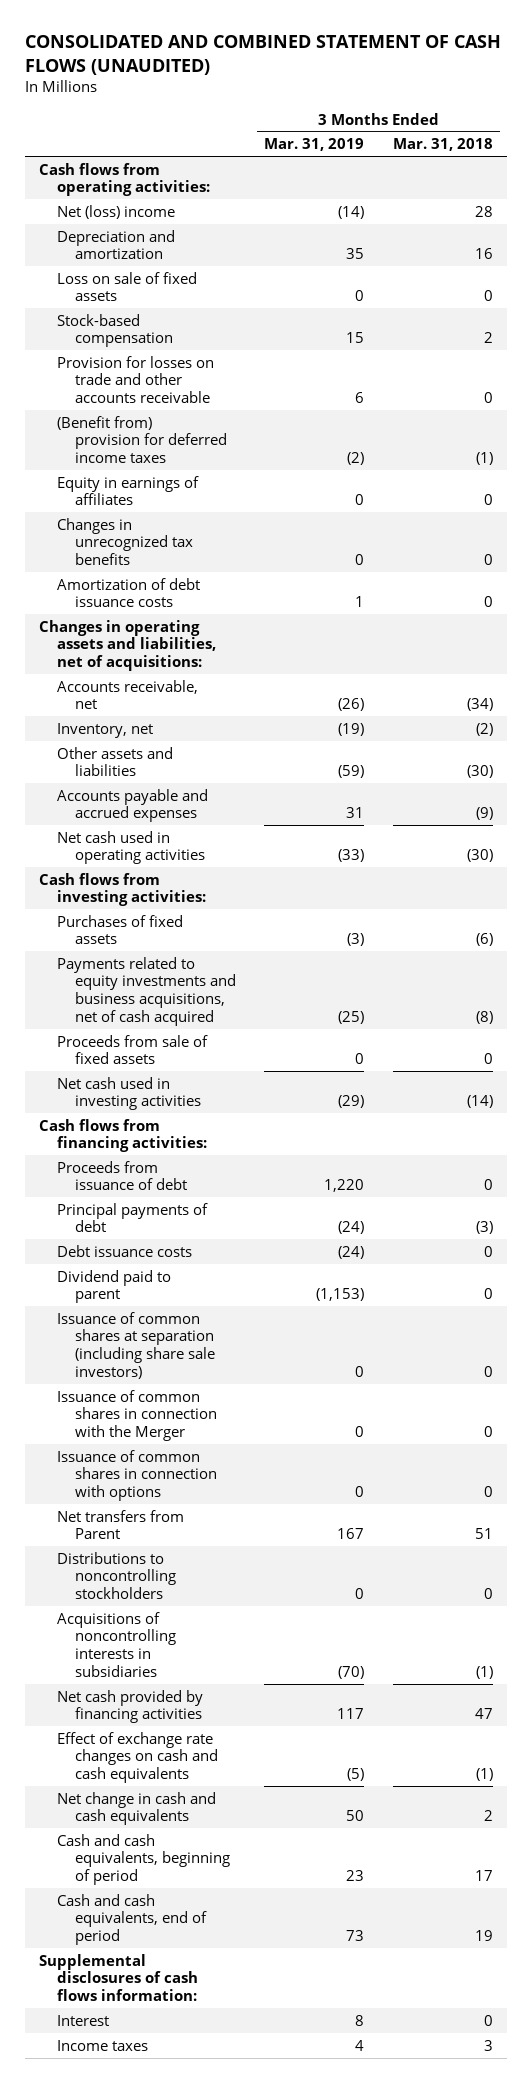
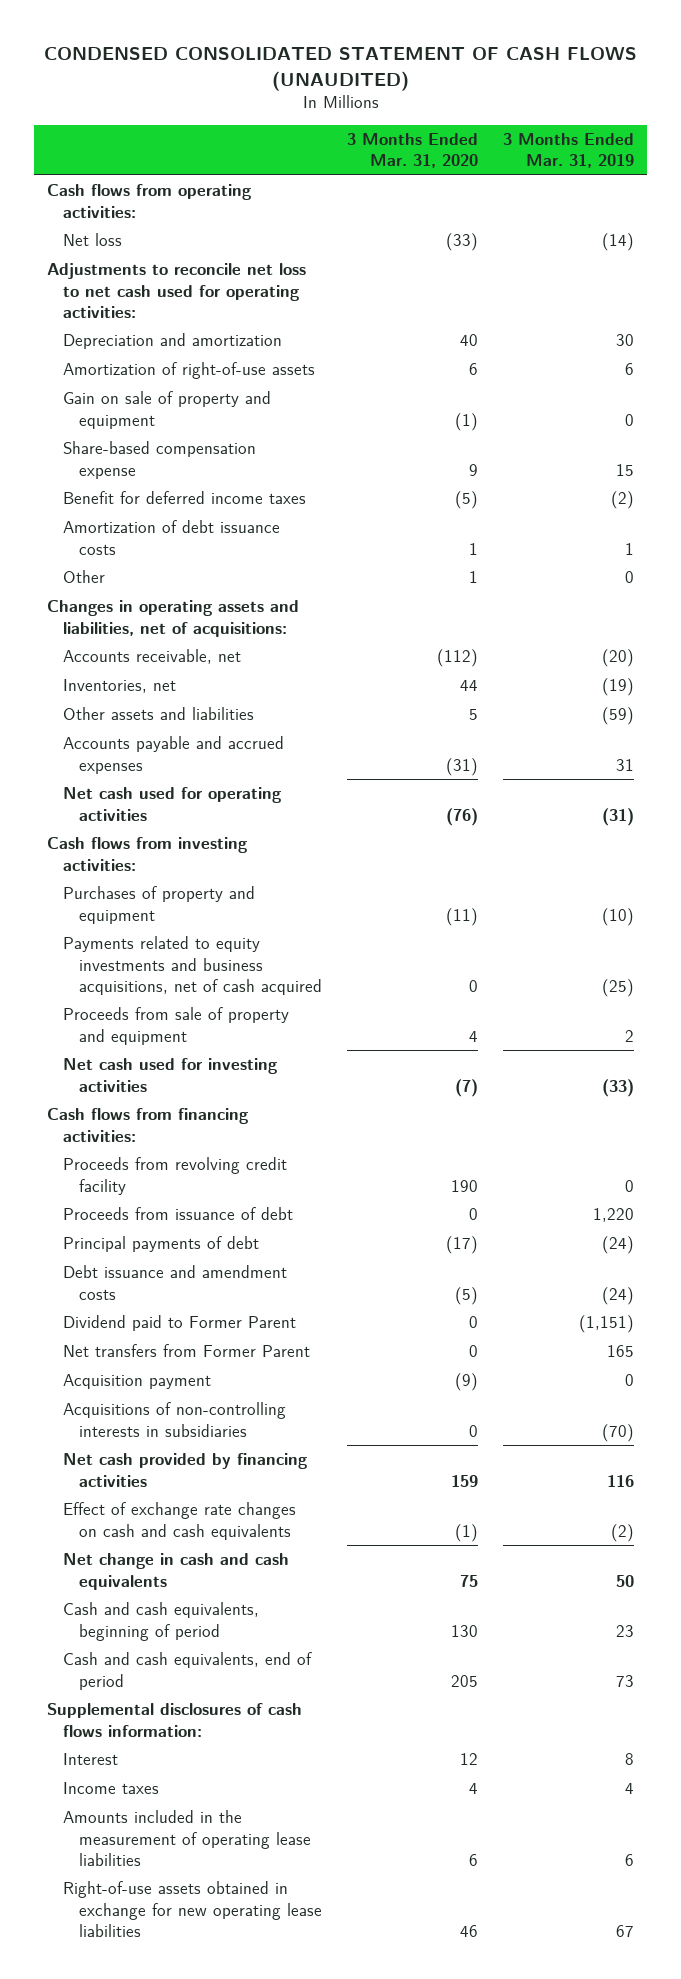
- CONSOLIDATED AND COMBINED STATEMENT OF CASH FLOWS (UNAUDITED)
+ CONDENSED CONSOLIDATED STATEMENT OF CASH FLOWS (UNAUDITED)
- | 3 Months Ended Mar. 31, 2019 | 3 Months Ended Mar. 31, 2018
+ | 3 Months Ended Mar. 31, 2020 | 3 Months Ended Mar. 31, 2019
- Net (loss) income | (14) | 28
- Depreciation and amortization | 35 | 16
- Loss on sale of fixed assets | 0 | 0
- Stock-based compensation | 15 | 2
- Provision for losses on trade and other accounts receivable | 6 | 0
- (Benefit from) provision for deferred income taxes | (2) | (1)
- Equity in earnings of affiliates | 0 | 0
- Changes in unrecognized tax benefits | 0 | 0
+ Net loss | (33) | (14)
+ Adjustments to reconcile net loss to net cash used for operating activities:
+ Depreciation and amortization | 40 | 30
+ Amortization of right-of-use assets | 6 | 6
+ Gain on sale of property and equipment | (1) | 0
+ Share-based compensation expense | 9 | 15
+ Benefit for deferred income taxes | (5) | (2)
+ Other | 1 | 0
- Accounts receivable, net | (26) | (34)
- Inventory, net | (19) | (2)
+ Accounts receivable, net | (112) | (20)
+ Inventories, net | 44 | (19)
- Net cash used in operating activities | (33) | (30)
+ Net cash used for operating activities | (76) | (31)
- Purchases of fixed assets | (3) | (6)
+ Purchases of property and equipment | (11) | (10)
- Proceeds from sale of fixed assets | 0 | 0
- Net cash used in investing activities | (29) | (14)
+ Proceeds from sale of property and equipment | 4 | 2
+ Net cash used for investing activities | (7) | (33)
+ Proceeds from revolving credit facility | 190 | 0
- Debt issuance costs | (24) | 0
- Dividend paid to parent | (1,153) | 0
- Issuance of common shares at separation (including share sale investors) | 0 | 0
- Issuance of common shares in connection with the Merger | 0 | 0
- Issuance of common shares in connection with options | 0 | 0
- Net transfers from Parent | 167 | 51
- Distributions to noncontrolling stockholders | 0 | 0
- Acquisitions of noncontrolling interests in subsidiaries | (70) | (1)
- Net cash provided by financing activities | 117 | 47
- Effect of exchange rate changes on cash and cash equivalents | (5) | (1)
+ Debt issuance and amendment costs | (5) | (24)
+ Dividend paid to Former Parent | 0 | (1,151)
+ Net transfers from Former Parent | 0 | 165
+ Acquisition payment | (9) | 0
+ Acquisitions of non-controlling interests in subsidiaries | 0 | (70)
+ Net cash provided by financing activities | 159 | 116
+ Effect of exchange rate changes on cash and cash equivalents | (1) | (2)
+ Amounts included in the measurement of operating lease liabilities | 6 | 6
+ Right-of-use assets obtained in exchange for new operating lease liabilities | 46 | 67

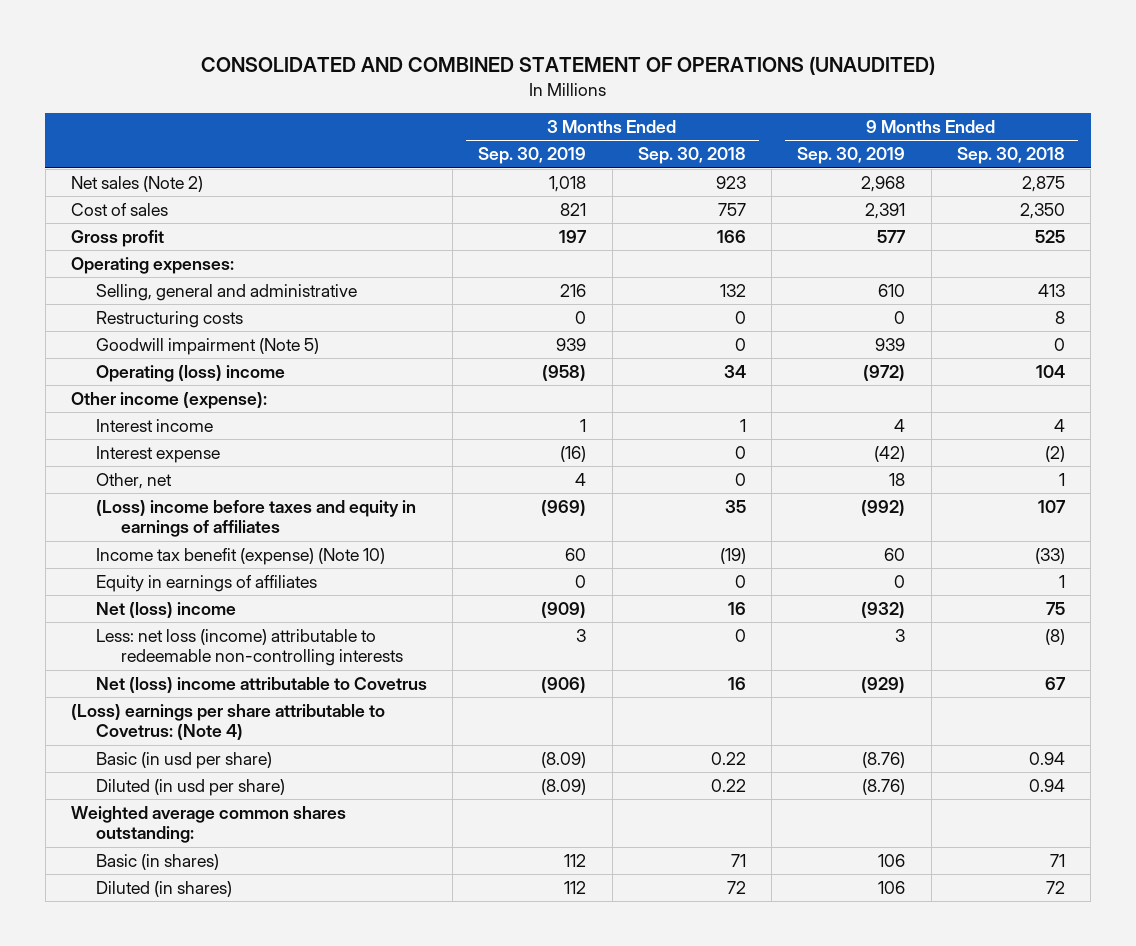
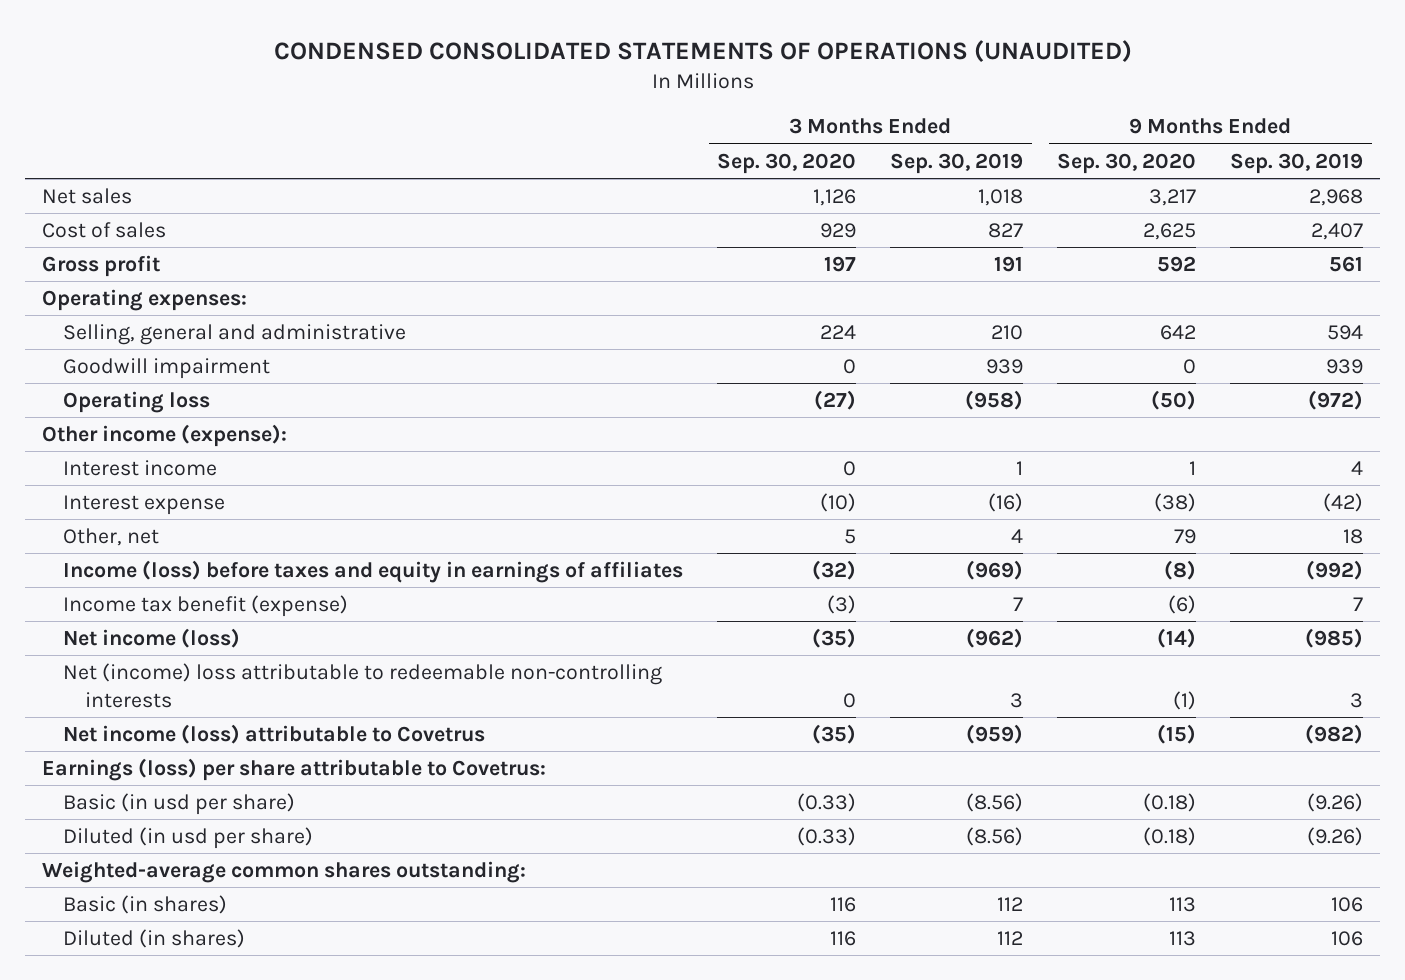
- CONSOLIDATED AND COMBINED STATEMENT OF OPERATIONS (UNAUDITED)
+ CONDENSED CONSOLIDATED STATEMENTS OF OPERATIONS (UNAUDITED)
- | 3 Months Ended Sep. 30, 2019 | 3 Months Ended Sep. 30, 2018 | 9 Months Ended Sep. 30, 2019 | 9 Months Ended Sep. 30, 2018
+ | 3 Months Ended Sep. 30, 2020 | 3 Months Ended Sep. 30, 2019 | 9 Months Ended Sep. 30, 2020 | 9 Months Ended Sep. 30, 2019
- Net sales (Note 2) | 1,018 | 923 | 2,968 | 2,875
- Cost of sales | 821 | 757 | 2,391 | 2,350
- Gross profit | 197 | 166 | 577 | 525
+ Net sales | 1,126 | 1,018 | 3,217 | 2,968
+ Cost of sales | 929 | 827 | 2,625 | 2,407
+ Gross profit | 197 | 191 | 592 | 561
- Selling, general and administrative | 216 | 132 | 610 | 413
- Restructuring costs | 0 | 0 | 0 | 8
- Goodwill impairment (Note 5) | 939 | 0 | 939 | 0
- Operating (loss) income | (958) | 34 | (972) | 104
+ Selling, general and administrative | 224 | 210 | 642 | 594
+ Goodwill impairment | 0 | 939 | 0 | 939
+ Operating loss | (27) | (958) | (50) | (972)
- (Loss) income before taxes and equity in earnings of affiliates | (969) | 35 | (992) | 107
- Income tax benefit (expense) (Note 10) | 60 | (19) | 60 | (33)
- Equity in earnings of affiliates | 0 | 0 | 0 | 1
- Net (loss) income | (909) | 16 | (932) | 75
- Less: net loss (income) attributable to redeemable non-controlling interests | 3 | 0 | 3 | (8)
- Net (loss) income attributable to Covetrus | (906) | 16 | (929) | 67
- (Loss) earnings per share attributable to Covetrus: (Note 4)
- Basic (in usd per share) | (8.09) | 0.22 | (8.76) | 0.94
- Diluted (in usd per share) | (8.09) | 0.22 | (8.76) | 0.94
- Weighted average common shares outstanding:
+ Income (loss) before taxes and equity in earnings of affiliates | (32) | (969) | (8) | (992)
+ Income tax benefit (expense) | (3) | 7 | (6) | 7
+ Net income (loss) | (35) | (962) | (14) | (985)
+ Net (income) loss attributable to redeemable non-controlling interests | 0 | 3 | (1) | 3
+ Net income (loss) attributable to Covetrus | (35) | (959) | (15) | (982)
+ Earnings (loss) per share attributable to Covetrus:
+ Basic (in usd per share) | (0.33) | (8.56) | (0.18) | (9.26)
+ Diluted (in usd per share) | (0.33) | (8.56) | (0.18) | (9.26)
+ Weighted-average common shares outstanding:

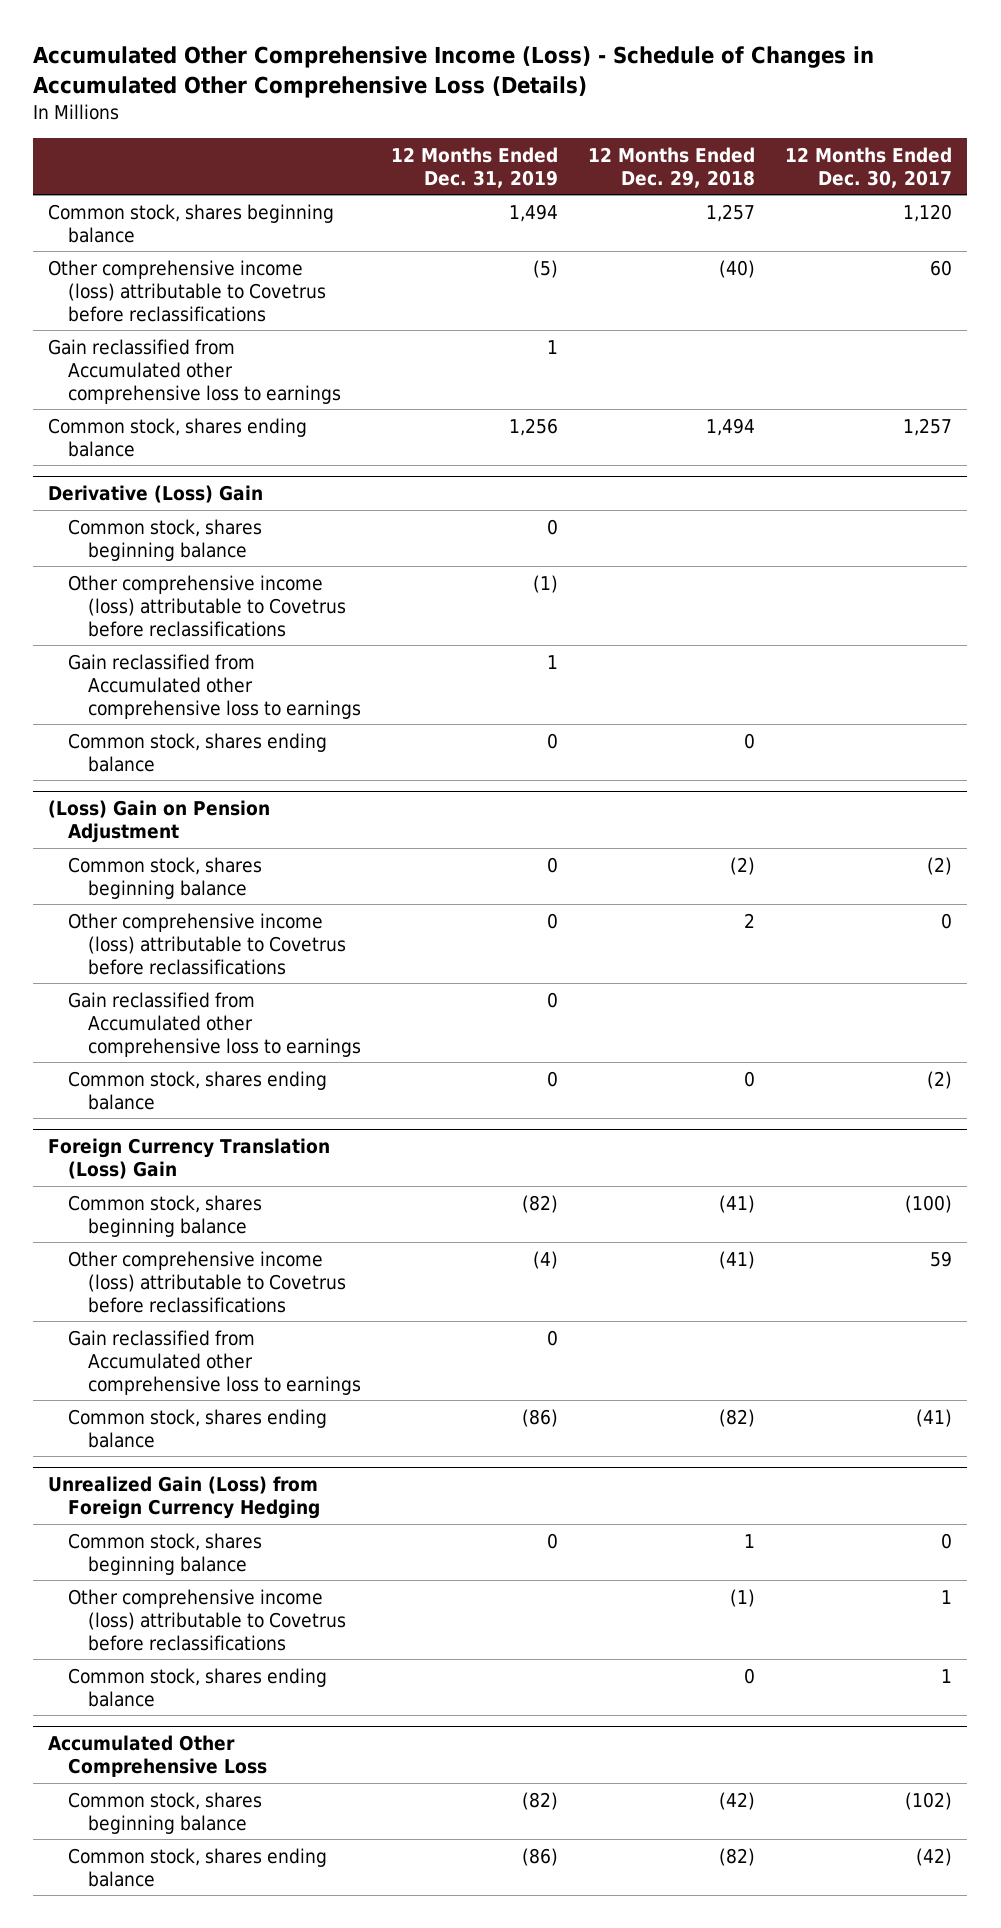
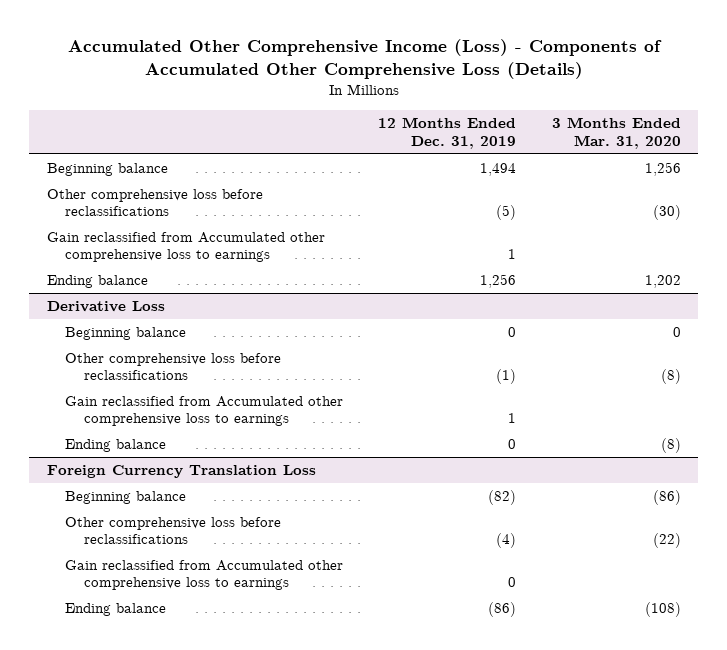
- Accumulated Other Comprehensive Income (Loss) - Schedule of Changes in Accumulated Other Comprehensive Loss (Details)
+ Accumulated Other Comprehensive Income (Loss) - Components of Accumulated Other Comprehensive Loss (Details)
- | 12 Months Ended Dec. 31, 2019 | 12 Months Ended Dec. 29, 2018 | 12 Months Ended Dec. 30, 2017
+ | 12 Months Ended Dec. 31, 2019 | 3 Months Ended Mar. 31, 2020
- Common stock, shares beginning balance | 1,494 | 1,257 | 1,120
- Other comprehensive income (loss) attributable to Covetrus before reclassifications | (5) | (40) | 60
+ Beginning balance | 1,494 | 1,256
+ Other comprehensive loss before reclassifications | (5) | (30)
- Common stock, shares ending balance | 1,256 | 1,494 | 1,257
- Derivative (Loss) Gain
- Common stock, shares beginning balance | 0 | |
- Other comprehensive income (loss) attributable to Covetrus before reclassifications | (1) | |
+ Ending balance | 1,256 | 1,202
+ Derivative Loss
+ Beginning balance | 0 | 0
+ Other comprehensive loss before reclassifications | (1) | (8)
- Common stock, shares ending balance | 0 | 0 |
- (Loss) Gain on Pension Adjustment
- Common stock, shares beginning balance | 0 | (2) | (2)
- Other comprehensive income (loss) attributable to Covetrus before reclassifications | 0 | 2 | 0
- Gain reclassified from Accumulated other comprehensive loss to earnings | 0 | |
- Common stock, shares ending balance | 0 | 0 | (2)
- Foreign Currency Translation (Loss) Gain
- Common stock, shares beginning balance | (82) | (41) | (100)
- Other comprehensive income (loss) attributable to Covetrus before reclassifications | (4) | (41) | 59
+ Ending balance | 0 | (8)
+ Foreign Currency Translation Loss
+ Beginning balance | (82) | (86)
+ Other comprehensive loss before reclassifications | (4) | (22)
- Common stock, shares ending balance | (86) | (82) | (41)
- Unrealized Gain (Loss) from Foreign Currency Hedging
- Common stock, shares beginning balance | 0 | 1 | 0
- Other comprehensive income (loss) attributable to Covetrus before reclassifications | | (1) | 1
- Common stock, shares ending balance | | 0 | 1
- Accumulated Other Comprehensive Loss
- Common stock, shares beginning balance | (82) | (42) | (102)
- Common stock, shares ending balance | (86) | (82) | (42)
+ Ending balance | (86) | (108)

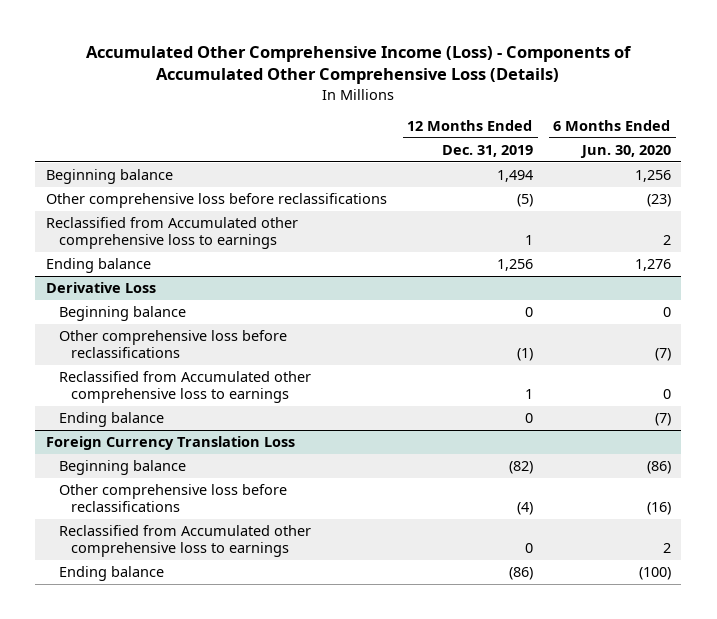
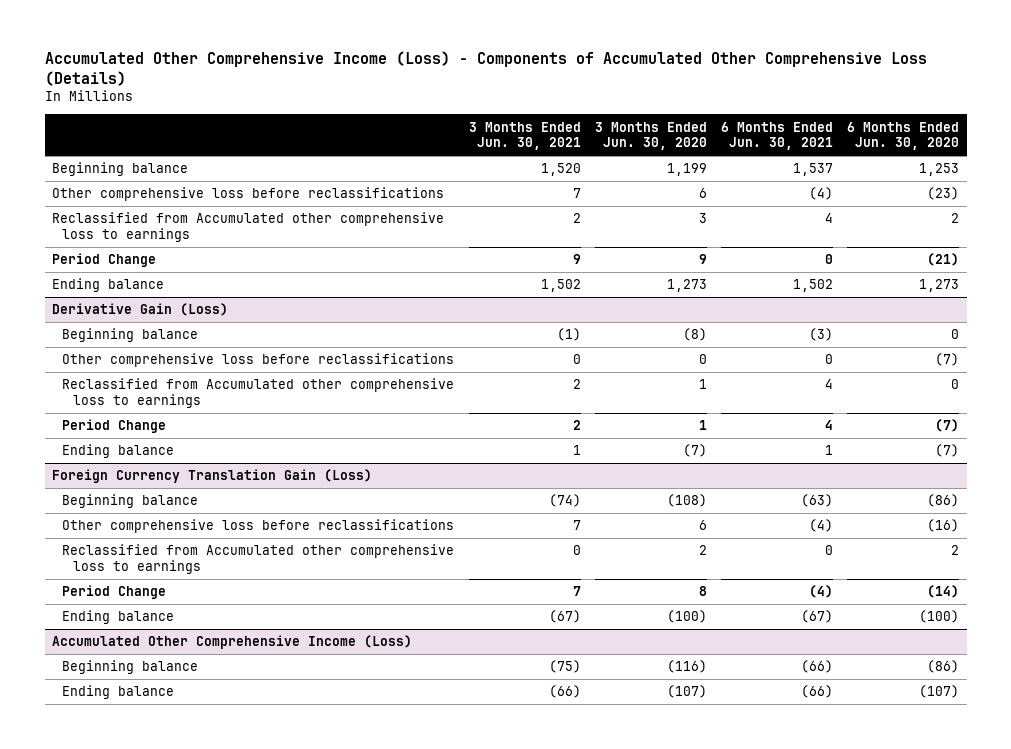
- | 12 Months Ended Dec. 31, 2019 | 6 Months Ended Jun. 30, 2020
+ | 3 Months Ended Jun. 30, 2021 | 3 Months Ended Jun. 30, 2020 | 6 Months Ended Jun. 30, 2021 | 6 Months Ended Jun. 30, 2020
- Beginning balance | 1,494 | 1,256
+ Beginning balance | 1,520 | 1,199 | 1,537 | 1,253
- Ending balance | 1,256 | 1,276
- Derivative Loss
+ Period Change | 9 | 9 | 0 | (21)
+ Ending balance | 1,502 | 1,273 | 1,502 | 1,273
+ Derivative Gain (Loss)
+ Period Change | 2 | 1 | 4 | (7)
- Foreign Currency Translation Loss
+ Foreign Currency Translation Gain (Loss)
+ Period Change | 7 | 8 | (4) | (14)
+ Accumulated Other Comprehensive Income (Loss)
+ Beginning balance | (75) | (116) | (66) | (86)
+ Ending balance | (66) | (107) | (66) | (107)

